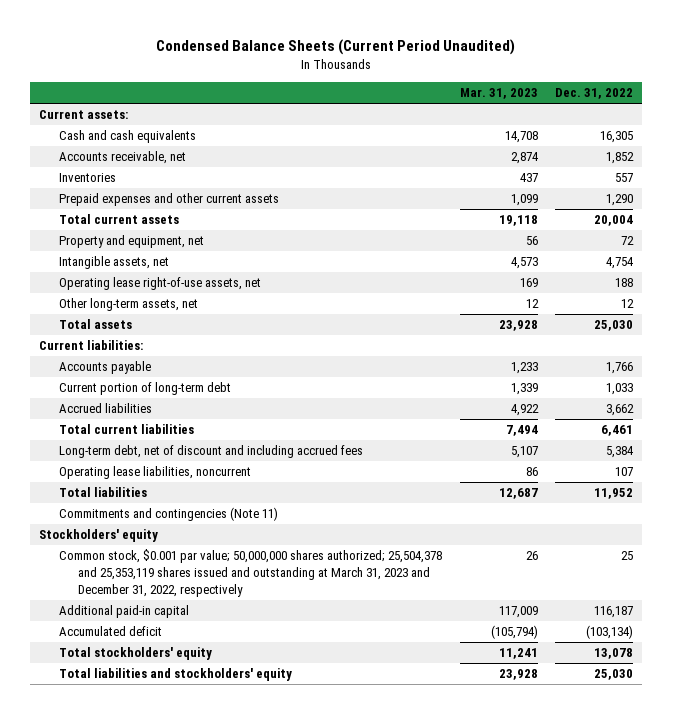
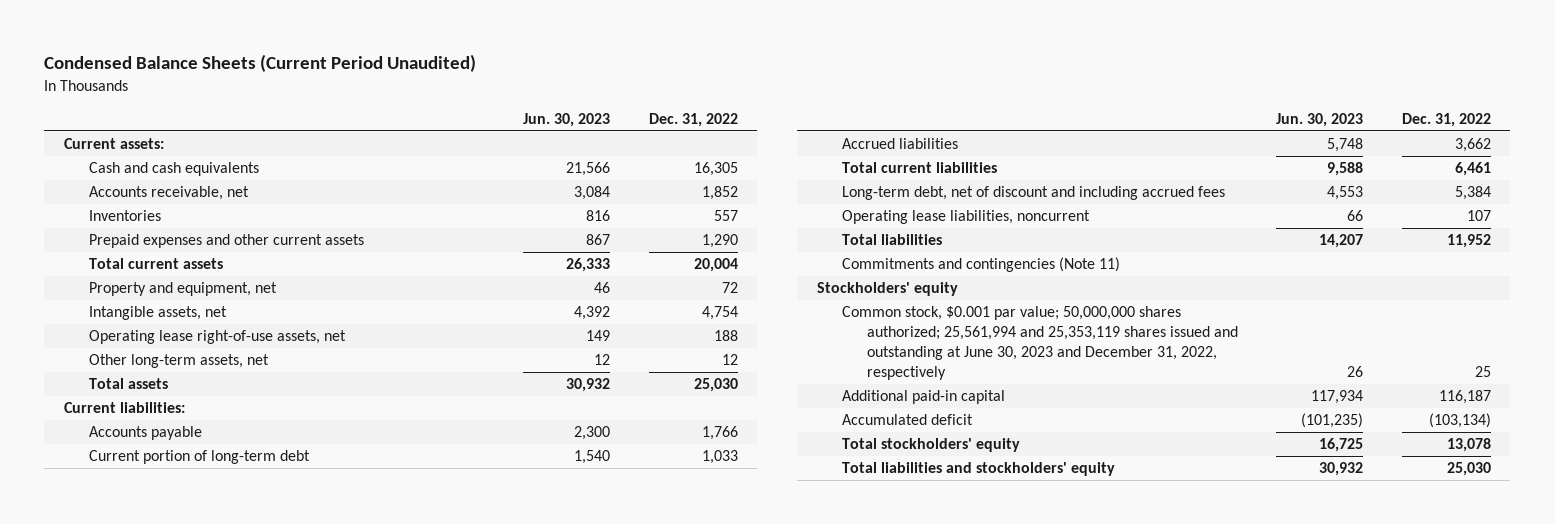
- | Mar. 31, 2023 | Dec. 31, 2022
+ | Jun. 30, 2023 | Dec. 31, 2022
- Common stock, $0.001 par value; 50,000,000 shares authorized; 25,504,378 and 25,353,119 shares issued and outstanding at March 31, 2023 and December 31, 2022, respectively | 26 | 25
+ Common stock, $0.001 par value; 50,000,000 shares authorized; 25,561,994 and 25,353,119 shares issued and outstanding at June 30, 2023 and December 31, 2022, respectively | 26 | 25

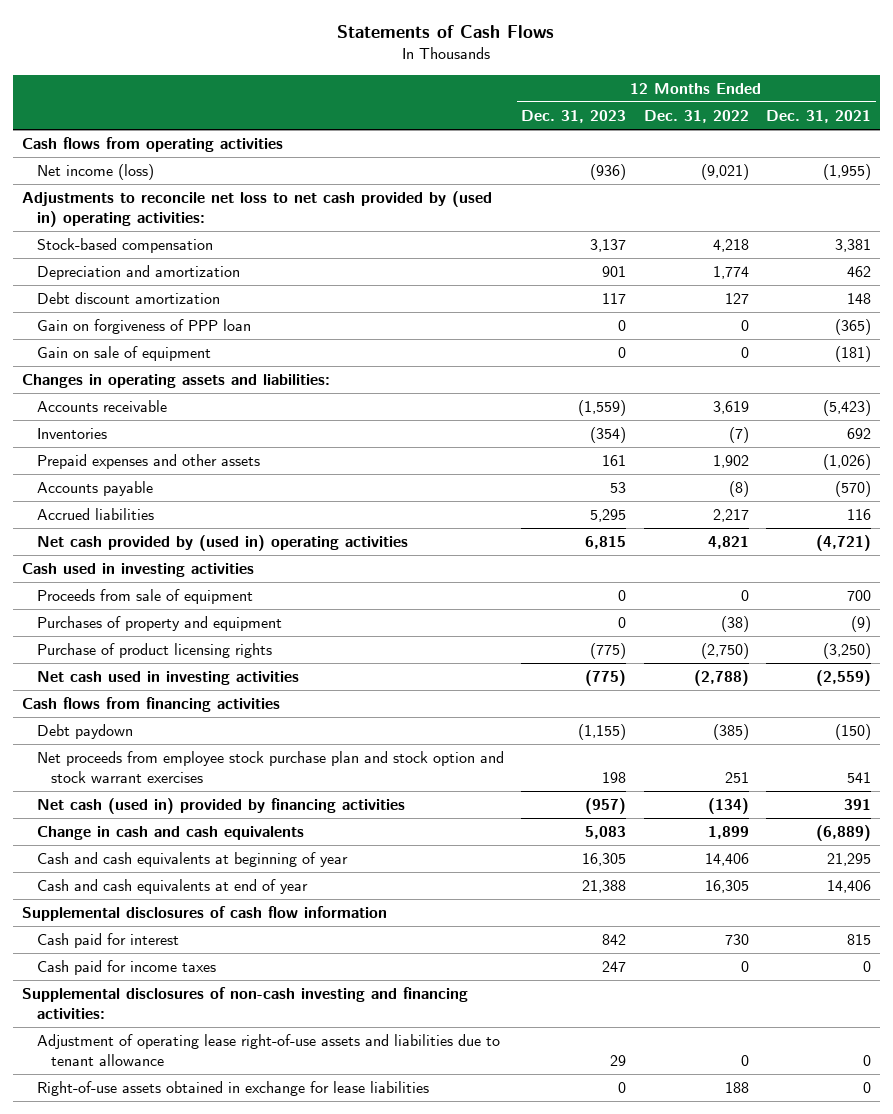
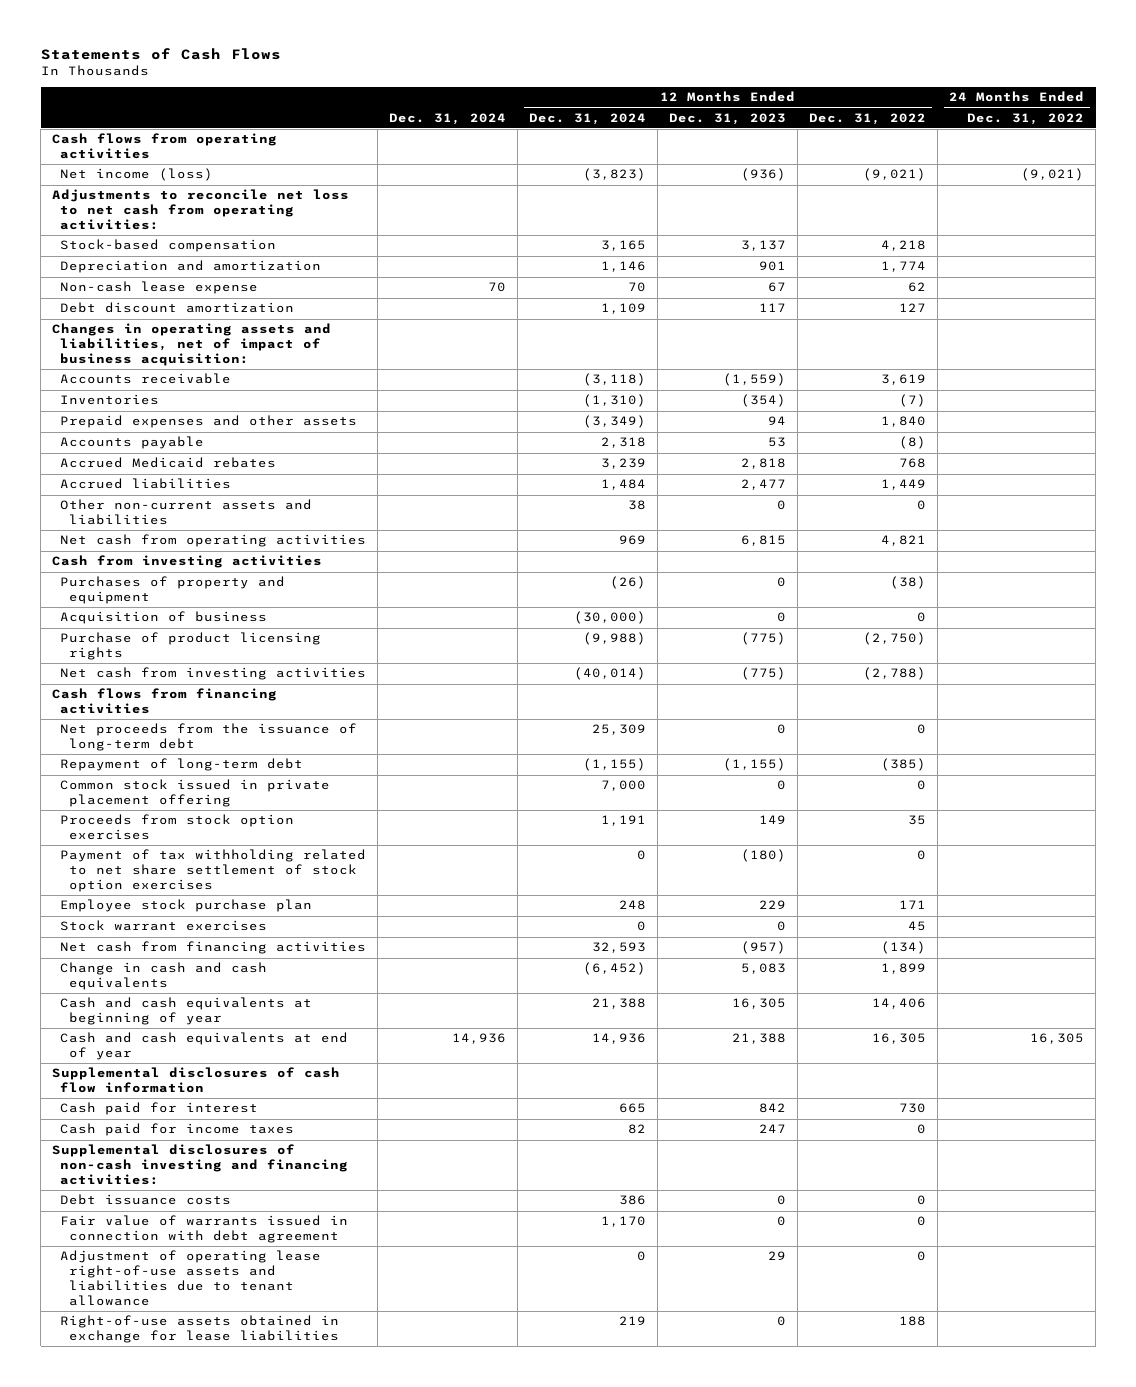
- | 12 Months Ended Dec. 31, 2023 | 12 Months Ended Dec. 31, 2022 | 12 Months Ended Dec. 31, 2021
+ | Dec. 31, 2024 | 12 Months Ended Dec. 31, 2024 | 12 Months Ended Dec. 31, 2023 | 12 Months Ended Dec. 31, 2022 | 24 Months Ended Dec. 31, 2022
- Adjustments to reconcile net loss to net cash provided by (used in) operating activities:
+ Adjustments to reconcile net loss to net cash from operating activities:
+ Non-cash lease expense | 70 | 70 | 67 | 62 |
- Gain on forgiveness of PPP loan | 0 | 0 | (365)
- Gain on sale of equipment | 0 | 0 | (181)
- Changes in operating assets and liabilities:
+ Changes in operating assets and liabilities, net of impact of business acquisition:
- Prepaid expenses and other assets | 161 | 1,902 | (1,026)
+ Prepaid expenses and other assets | | (3,349) | 94 | 1,840 |
- Accrued liabilities | 5,295 | 2,217 | 116
- Net cash provided by (used in) operating activities | 6,815 | 4,821 | (4,721)
- Cash used in investing activities
- Proceeds from sale of equipment | 0 | 0 | 700
+ Accrued Medicaid rebates | | 3,239 | 2,818 | 768 |
+ Accrued liabilities | | 1,484 | 2,477 | 1,449 |
+ Other non-current assets and liabilities | | 38 | 0 | 0 |
+ Net cash from operating activities | | 969 | 6,815 | 4,821 |
+ Cash from investing activities
+ Acquisition of business | | (30,000) | 0 | 0 |
- Net cash used in investing activities | (775) | (2,788) | (2,559)
+ Net cash from investing activities | | (40,014) | (775) | (2,788) |
- Debt paydown | (1,155) | (385) | (150)
- Net proceeds from employee stock purchase plan and stock option and stock warrant exercises | 198 | 251 | 541
- Net cash (used in) provided by financing activities | (957) | (134) | 391
+ Net proceeds from the issuance of long-term debt | | 25,309 | 0 | 0 |
+ Repayment of long-term debt | | (1,155) | (1,155) | (385) |
+ Common stock issued in private placement offering | | 7,000 | 0 | 0 |
+ Proceeds from stock option exercises | | 1,191 | 149 | 35 |
+ Payment of tax withholding related to net share settlement of stock option exercises | | 0 | (180) | 0 |
+ Employee stock purchase plan | | 248 | 229 | 171 |
+ Stock warrant exercises | | 0 | 0 | 45 |
+ Net cash from financing activities | | 32,593 | (957) | (134) |
+ Debt issuance costs | | 386 | 0 | 0 |
+ Fair value of warrants issued in connection with debt agreement | | 1,170 | 0 | 0 |

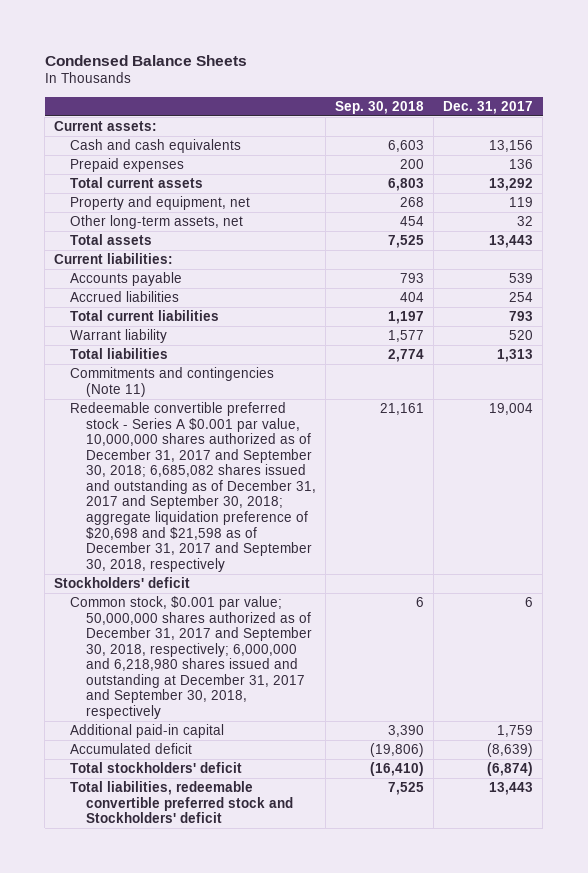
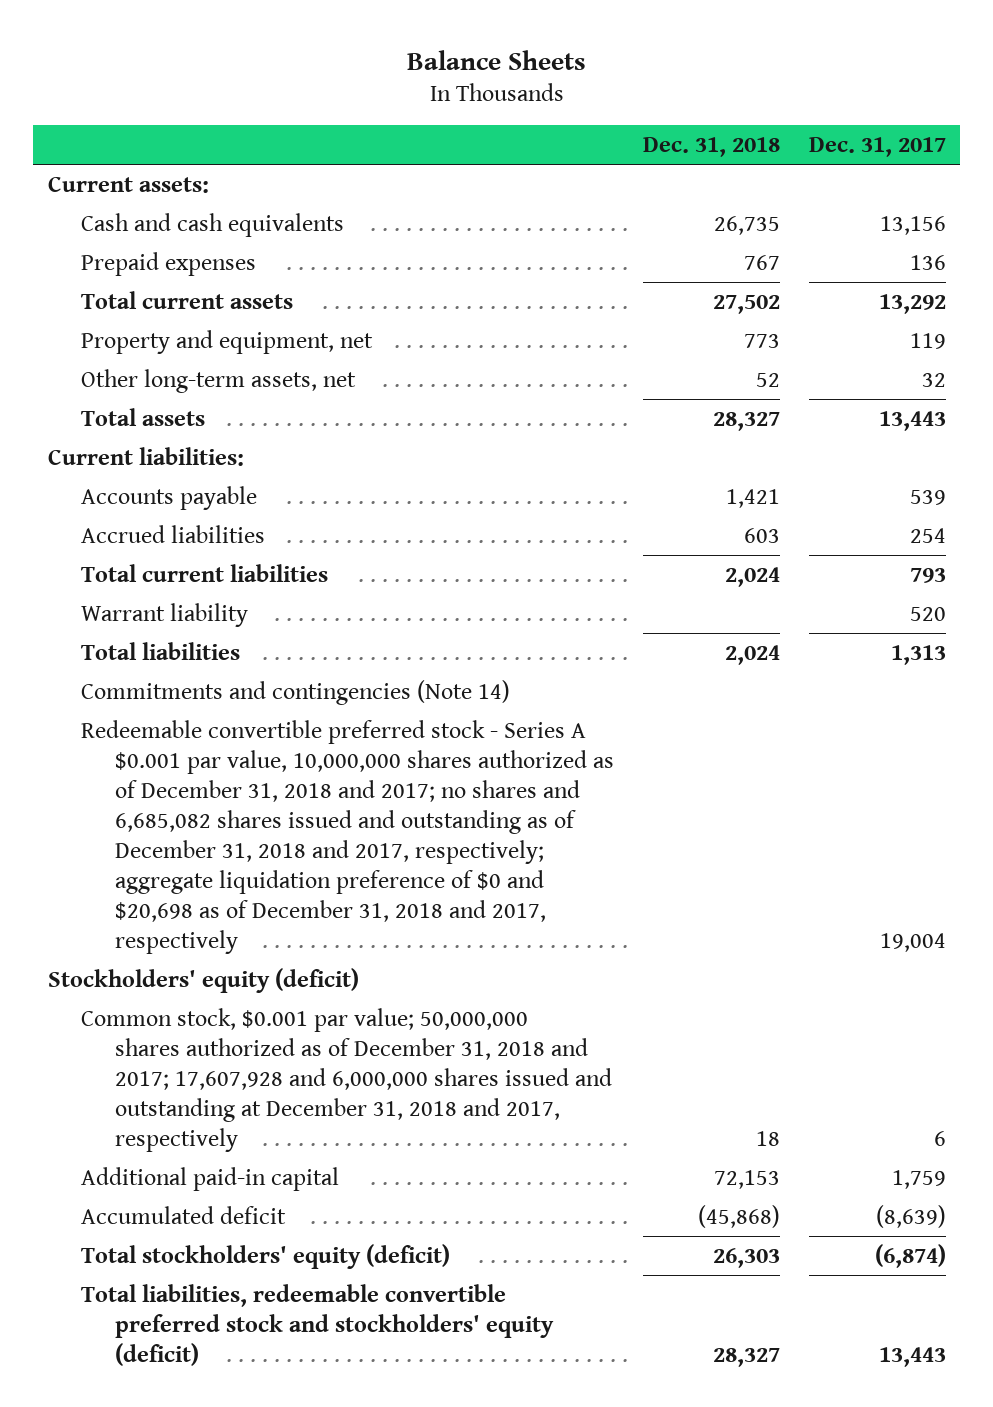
- Condensed Balance Sheets
+ Balance Sheets
- | Sep. 30, 2018 | Dec. 31, 2017
+ | Dec. 31, 2018 | Dec. 31, 2017
- Commitments and contingencies (Note 11)
- Redeemable convertible preferred stock - Series A $0.001 par value, 10,000,000 shares authorized as of December 31, 2017 and September 30, 2018; 6,685,082 shares issued and outstanding as of December 31, 2017 and September 30, 2018; aggregate liquidation preference of $20,698 and $21,598 as of December 31, 2017 and September 30, 2018, respectively | 21,161 | 19,004
- Stockholders' deficit
- Common stock, $0.001 par value; 50,000,000 shares authorized as of December 31, 2017 and September 30, 2018, respectively; 6,000,000 and 6,218,980 shares issued and outstanding at December 31, 2017 and September 30, 2018, respectively | 6 | 6
+ Commitments and contingencies (Note 14)
+ Redeemable convertible preferred stock - Series A $0.001 par value, 10,000,000 shares authorized as of December 31, 2018 and 2017; no shares and 6,685,082 shares issued and outstanding as of December 31, 2018 and 2017, respectively; aggregate liquidation preference of $0 and $20,698 as of December 31, 2018 and 2017, respectively | | 19,004
+ Stockholders' equity (deficit)
+ Common stock, $0.001 par value; 50,000,000 shares authorized as of December 31, 2018 and 2017; 17,607,928 and 6,000,000 shares issued and outstanding at December 31, 2018 and 2017, respectively | 18 | 6
- Total stockholders' deficit | (16,410) | (6,874)
- Total liabilities, redeemable convertible preferred stock and Stockholders' deficit | 7,525 | 13,443
+ Total stockholders' equity (deficit) | 26,303 | (6,874)
+ Total liabilities, redeemable convertible preferred stock and stockholders' equity (deficit) | 28,327 | 13,443

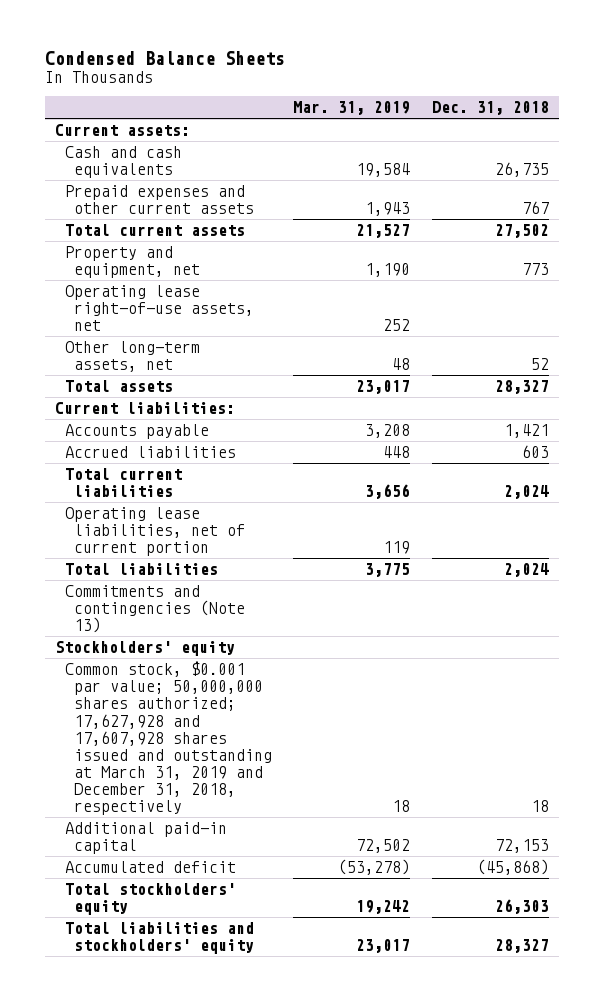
- Balance Sheets
+ Condensed Balance Sheets
- | Dec. 31, 2018 | Dec. 31, 2017
+ | Mar. 31, 2019 | Dec. 31, 2018
- Prepaid expenses | 767 | 136
+ Prepaid expenses and other current assets | 1,943 | 767
+ Operating lease right-of-use assets, net | 252 |
- Warrant liability | | 520
+ Operating lease liabilities, net of current portion | 119 |
- Commitments and contingencies (Note 14)
- Redeemable convertible preferred stock - Series A $0.001 par value, 10,000,000 shares authorized as of December 31, 2018 and 2017; no shares and 6,685,082 shares issued and outstanding as of December 31, 2018 and 2017, respectively; aggregate liquidation preference of $0 and $20,698 as of December 31, 2018 and 2017, respectively | | 19,004
- Stockholders' equity (deficit)
- Common stock, $0.001 par value; 50,000,000 shares authorized as of December 31, 2018 and 2017; 17,607,928 and 6,000,000 shares issued and outstanding at December 31, 2018 and 2017, respectively | 18 | 6
+ Commitments and contingencies (Note 13)
+ Stockholders' equity
+ Common stock, $0.001 par value; 50,000,000 shares authorized; 17,627,928 and 17,607,928 shares issued and outstanding at March 31, 2019 and December 31, 2018, respectively | 18 | 18
- Total stockholders' equity (deficit) | 26,303 | (6,874)
- Total liabilities, redeemable convertible preferred stock and stockholders' equity (deficit) | 28,327 | 13,443
+ Total stockholders' equity | 19,242 | 26,303
+ Total liabilities and stockholders' equity | 23,017 | 28,327

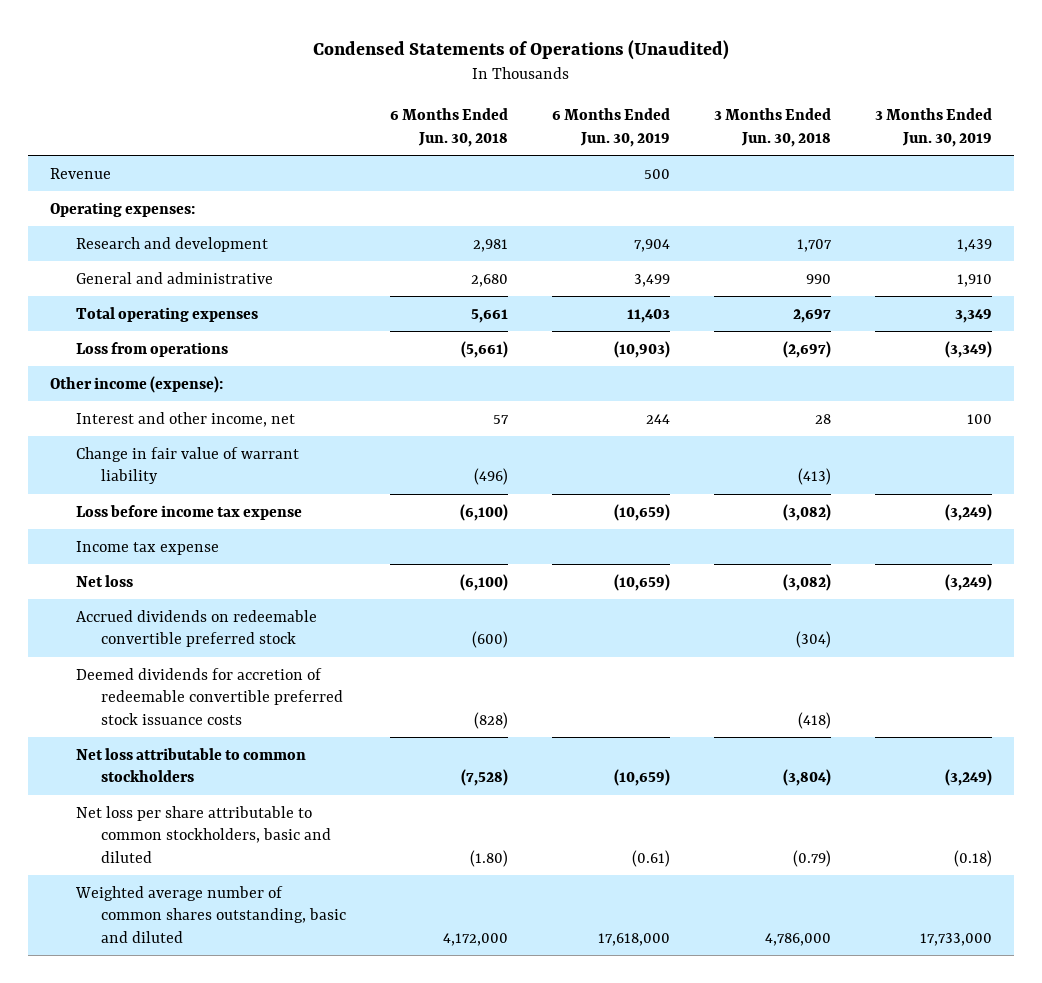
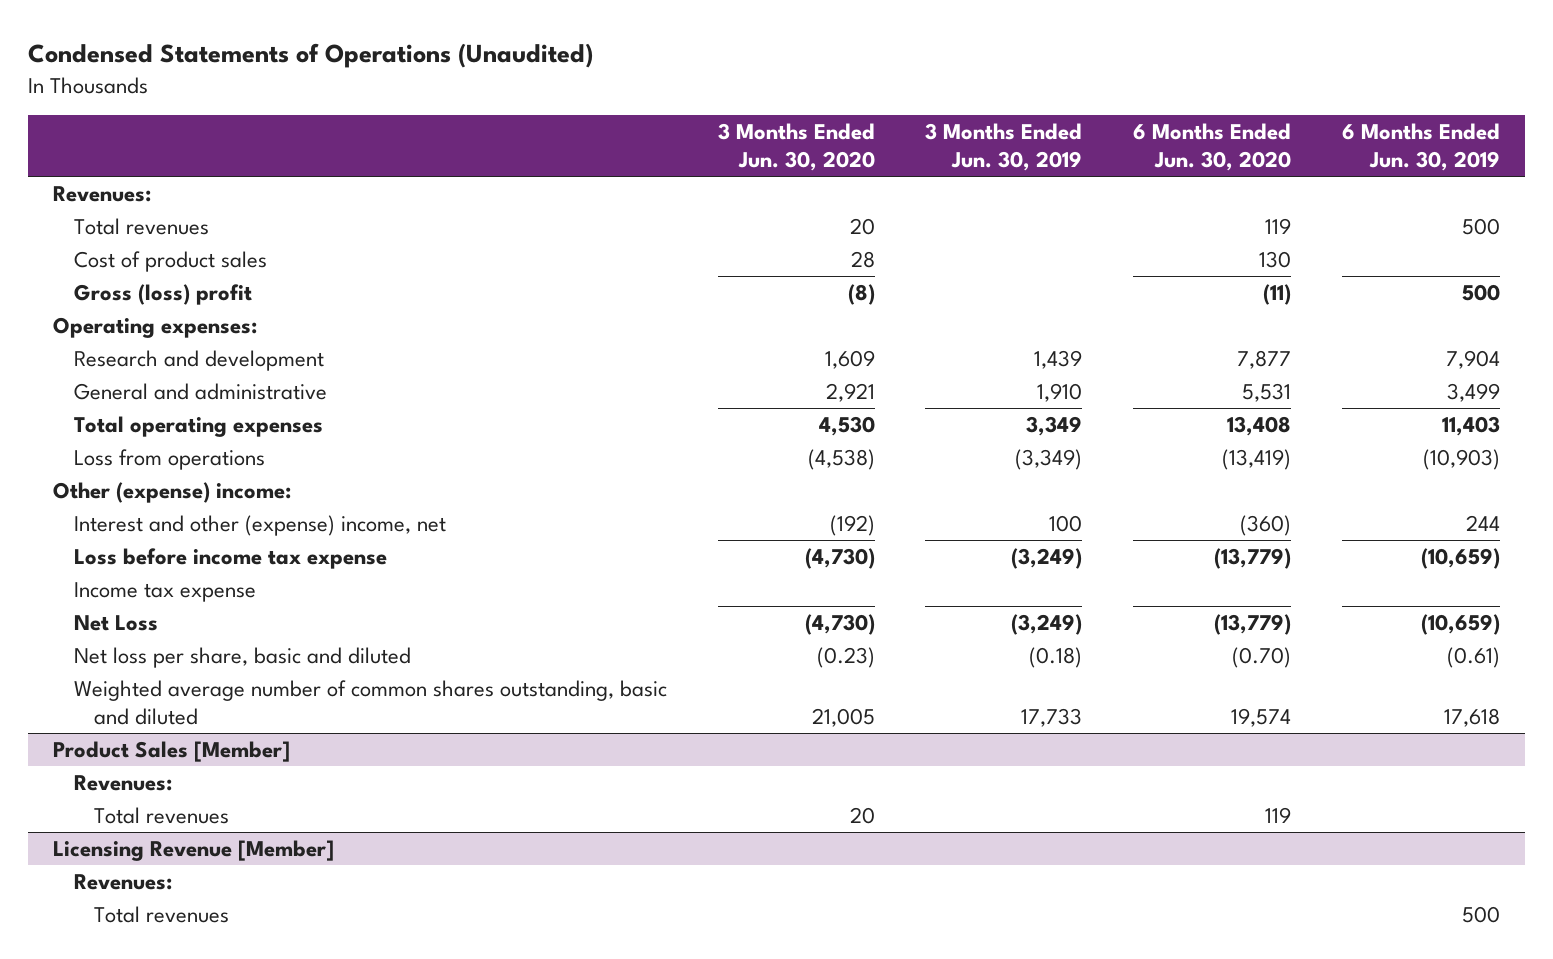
- | 6 Months Ended Jun. 30, 2018 | 6 Months Ended Jun. 30, 2019 | 3 Months Ended Jun. 30, 2018 | 3 Months Ended Jun. 30, 2019
+ | 3 Months Ended Jun. 30, 2020 | 3 Months Ended Jun. 30, 2019 | 6 Months Ended Jun. 30, 2020 | 6 Months Ended Jun. 30, 2019
- Revenue | | 500 | |
+ Revenues:
+ Total revenues | 20 | | 119 | 500
+ Cost of product sales | 28 | | 130 |
+ Gross (loss) profit | (8) | | (11) | 500
- Other income (expense):
- Interest and other income, net | 57 | 244 | 28 | 100
- Change in fair value of warrant liability | (496) | | (413) |
+ Other (expense) income:
+ Interest and other (expense) income, net | (192) | 100 | (360) | 244
- Net loss | (6,100) | (10,659) | (3,082) | (3,249)
- Accrued dividends on redeemable convertible preferred stock | (600) | | (304) |
- Deemed dividends for accretion of redeemable convertible preferred stock issuance costs | (828) | | (418) |
- Net loss attributable to common stockholders | (7,528) | (10,659) | (3,804) | (3,249)
- Net loss per share attributable to common stockholders, basic and diluted | (1.80) | (0.61) | (0.79) | (0.18)
- Weighted average number of common shares outstanding, basic and diluted | 4,172,000 | 17,618,000 | 4,786,000 | 17,733,000
+ Net Loss | (4,730) | (3,249) | (13,779) | (10,659)
+ Net loss per share, basic and diluted | (0.23) | (0.18) | (0.70) | (0.61)
+ Weighted average number of common shares outstanding, basic and diluted | 21,005 | 17,733 | 19,574 | 17,618
+ Product Sales [Member]
+ Revenues:
+ Total revenues | 20 | | 119 |
+ Licensing Revenue [Member]
+ Revenues:
+ Total revenues | | | | 500

